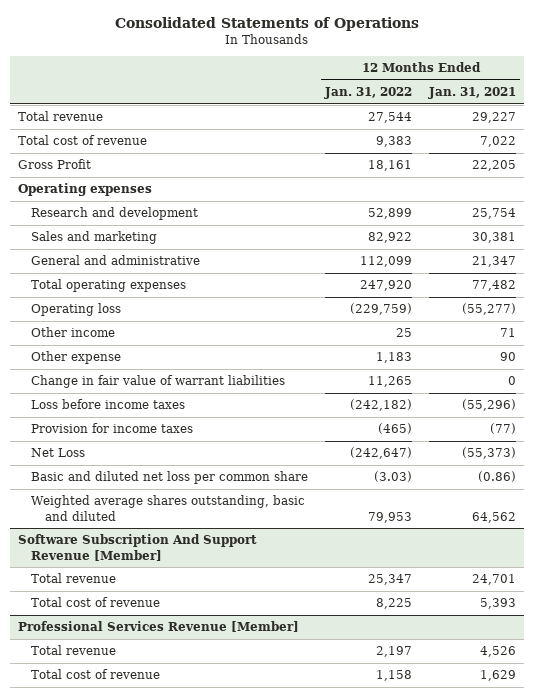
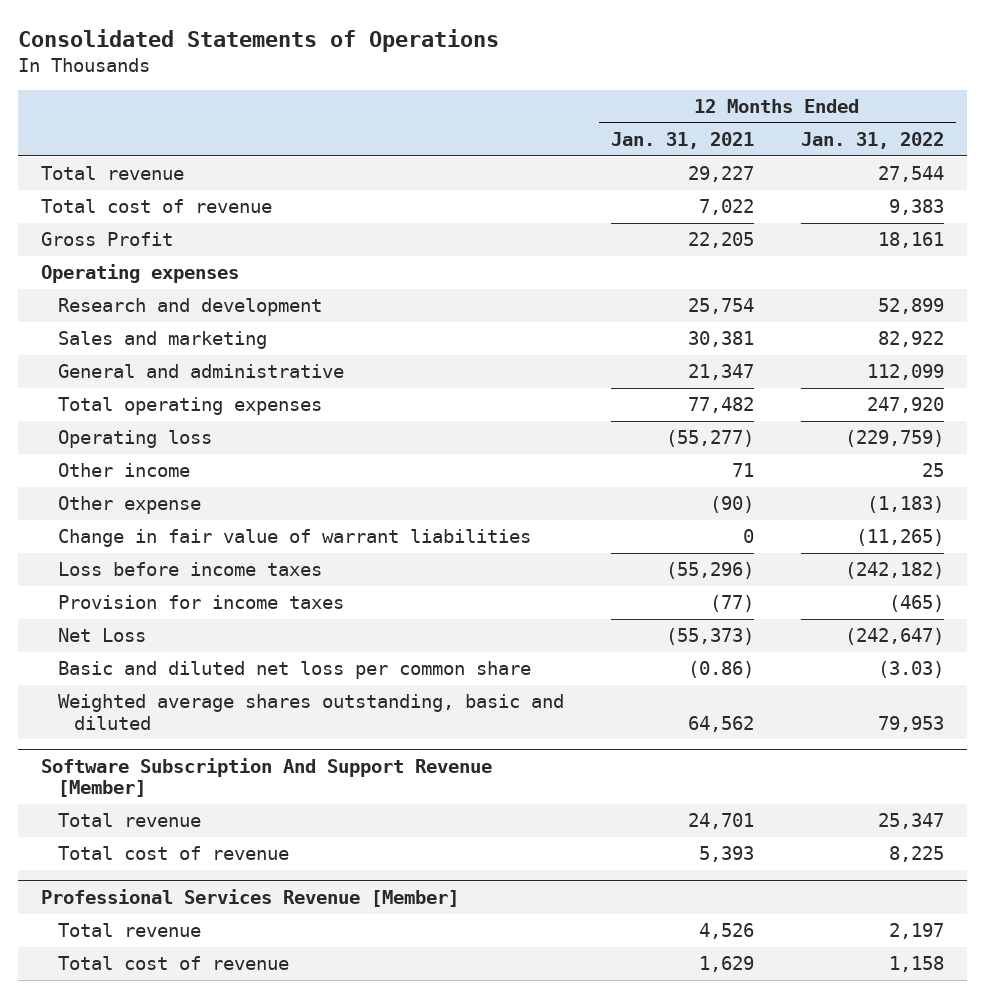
- | 12 Months Ended Jan. 31, 2022 | 12 Months Ended Jan. 31, 2021
+ | 12 Months Ended Jan. 31, 2021 | 12 Months Ended Jan. 31, 2022
- Other expense | 1,183 | 90
- Change in fair value of warrant liabilities | 11,265 | 0
+ Other expense | (90) | (1,183)
+ Change in fair value of warrant liabilities | 0 | (11,265)

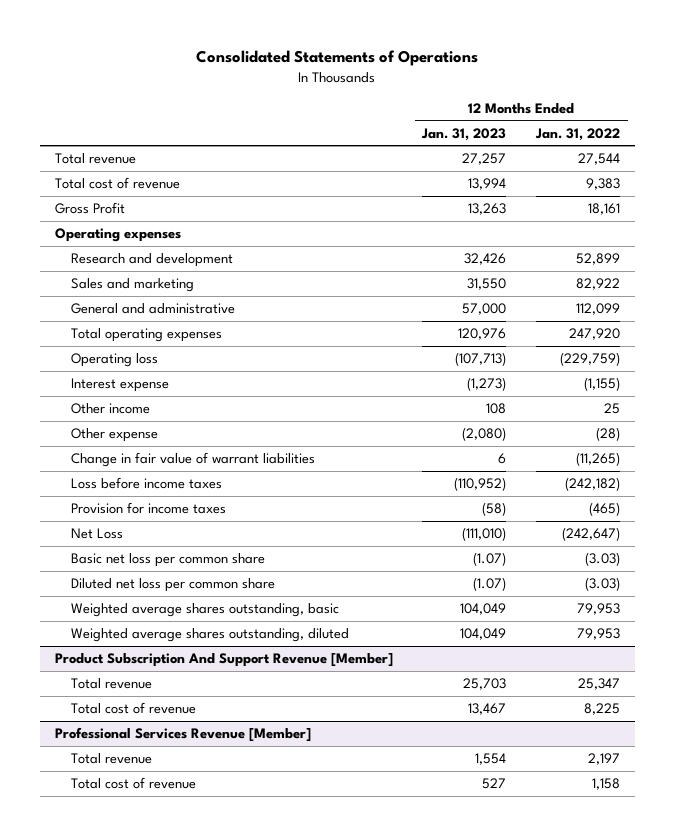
- | 12 Months Ended Jan. 31, 2021 | 12 Months Ended Jan. 31, 2022
+ | 12 Months Ended Jan. 31, 2023 | 12 Months Ended Jan. 31, 2022
+ Interest expense | (1,273) | (1,155)
- Other expense | (90) | (1,183)
+ Other expense | (2,080) | (28)
- Basic and diluted net loss per common share | (0.86) | (3.03)
- Weighted average shares outstanding, basic and diluted | 64,562 | 79,953
- Software Subscription And Support Revenue [Member]
+ Basic net loss per common share | (1.07) | (3.03)
+ Diluted net loss per common share | (1.07) | (3.03)
+ Weighted average shares outstanding, basic | 104,049 | 79,953
+ Weighted average shares outstanding, diluted | 104,049 | 79,953
+ Product Subscription And Support Revenue [Member]

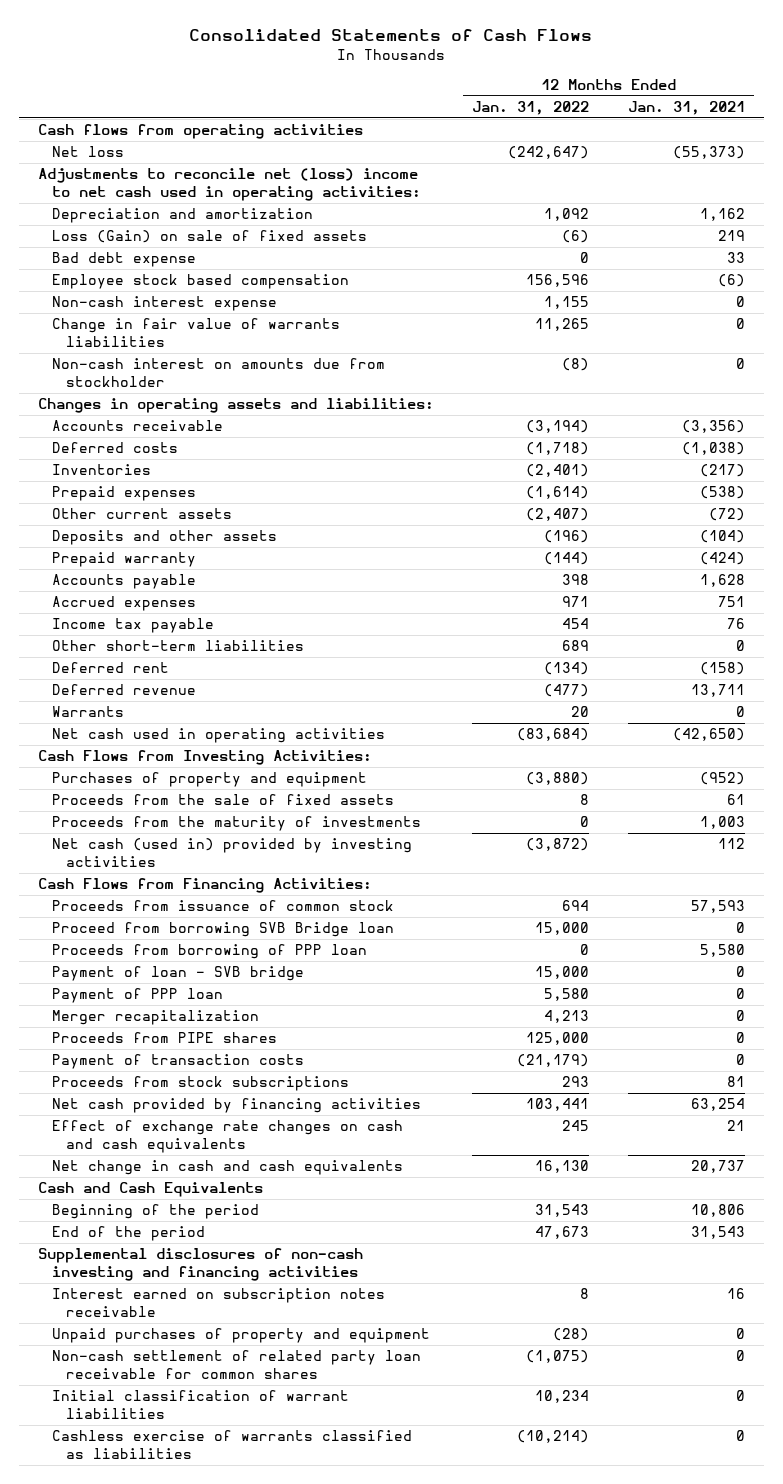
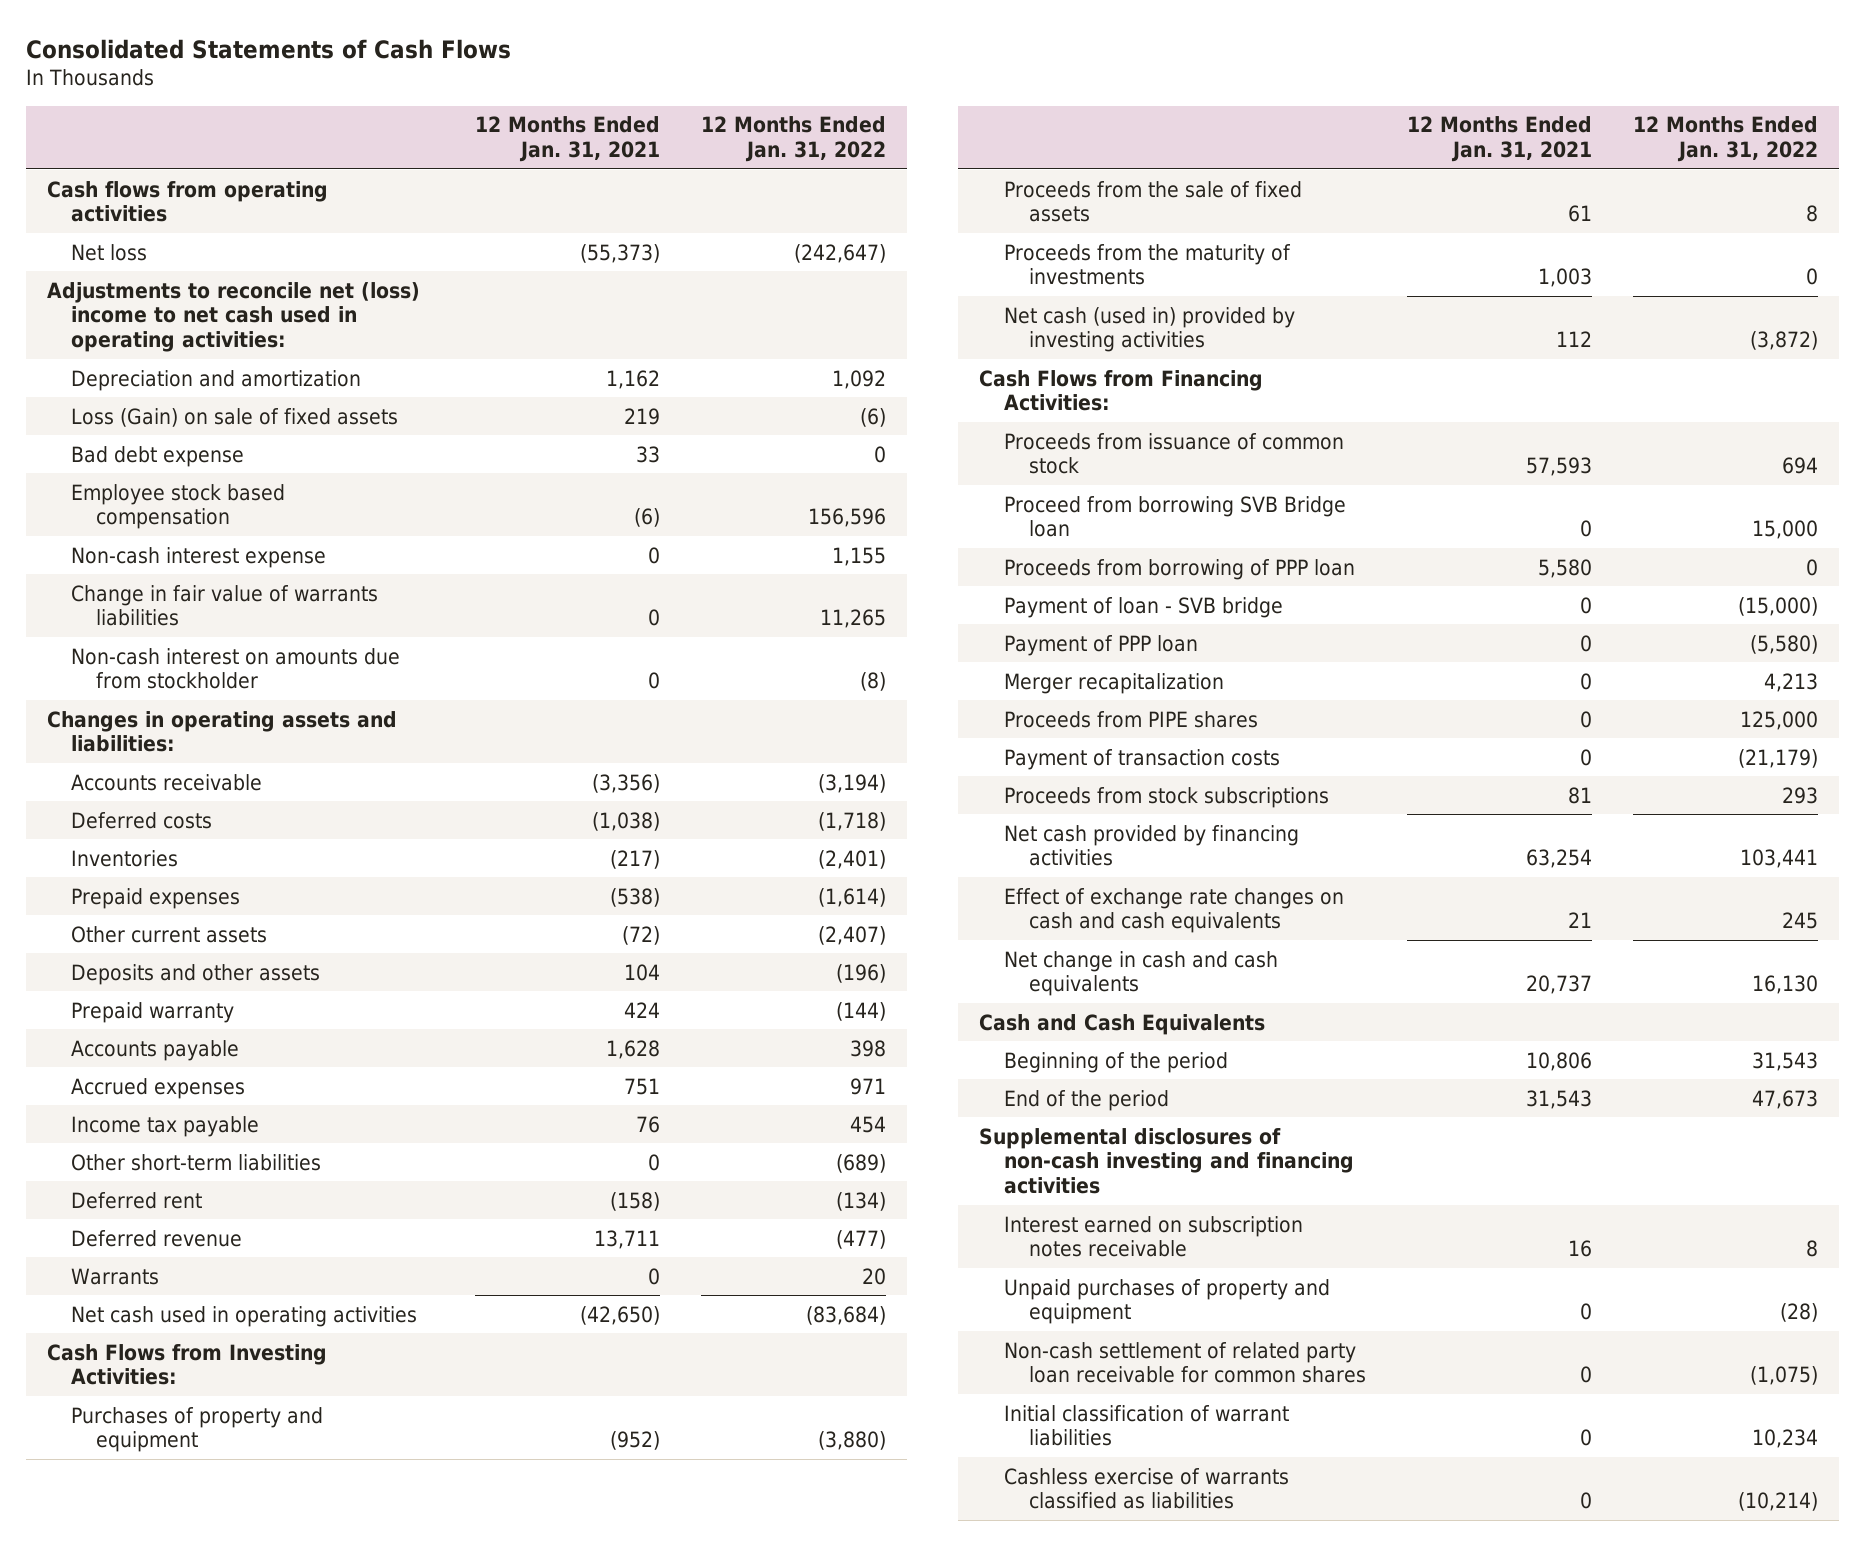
- | 12 Months Ended Jan. 31, 2022 | 12 Months Ended Jan. 31, 2021
+ | 12 Months Ended Jan. 31, 2021 | 12 Months Ended Jan. 31, 2022
- Deposits and other assets | (196) | (104)
- Prepaid warranty | (144) | (424)
+ Deposits and other assets | 104 | (196)
+ Prepaid warranty | 424 | (144)
- Other short-term liabilities | 689 | 0
+ Other short-term liabilities | 0 | (689)
- Payment of loan - SVB bridge | 15,000 | 0
- Payment of PPP loan | 5,580 | 0
+ Payment of loan - SVB bridge | 0 | (15,000)
+ Payment of PPP loan | 0 | (5,580)

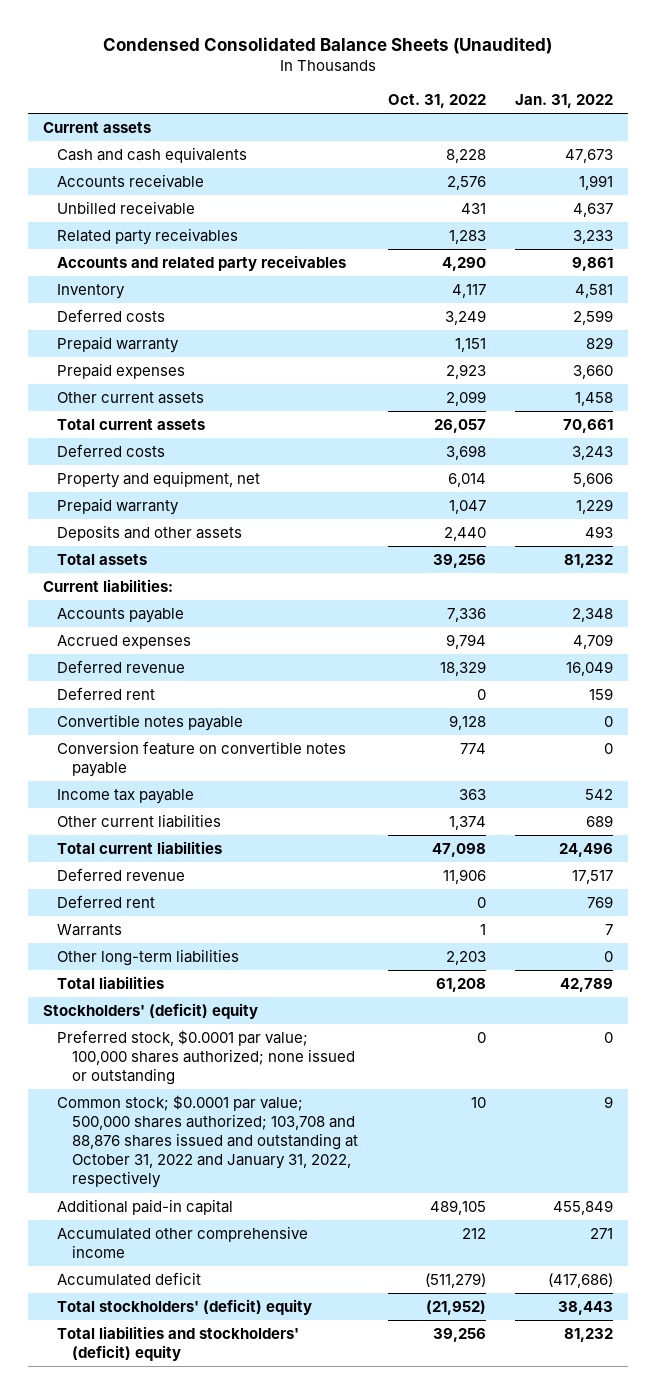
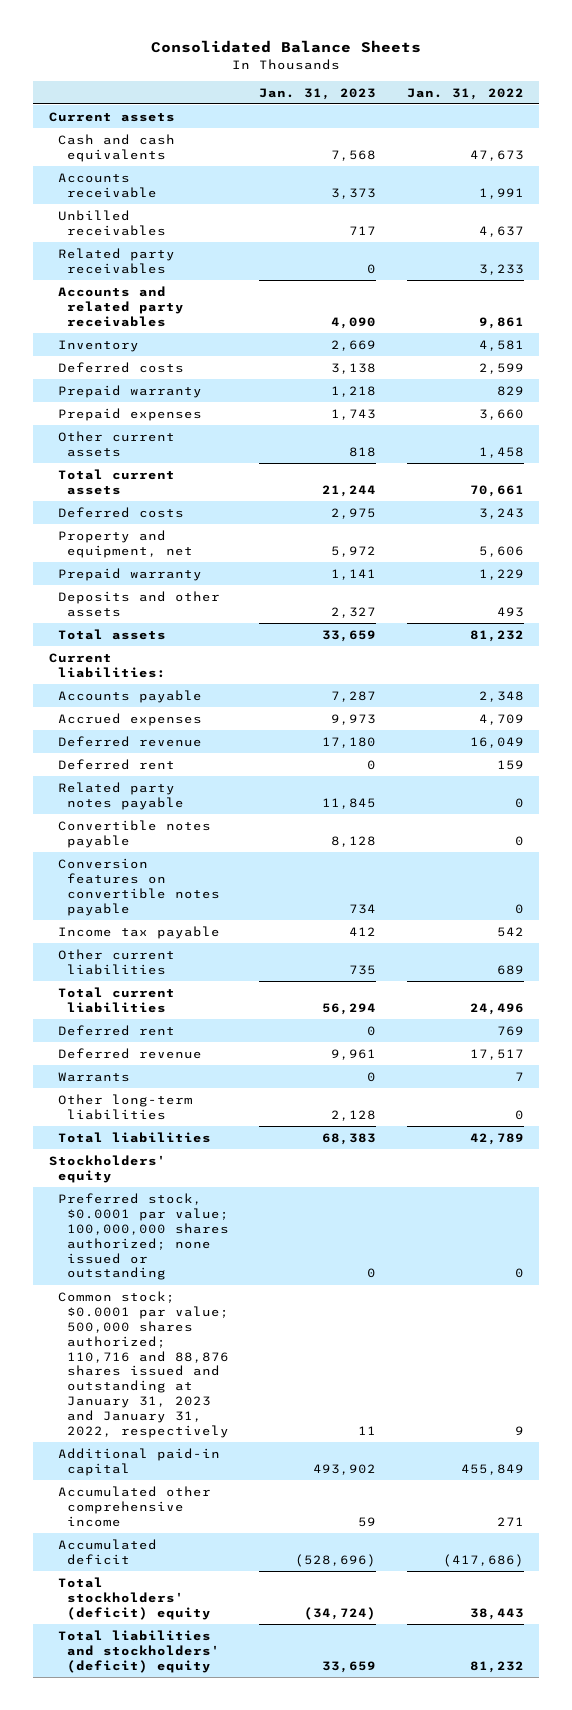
- Condensed Consolidated Balance Sheets (Unaudited)
+ Consolidated Balance Sheets
- | Oct. 31, 2022 | Jan. 31, 2022
+ | Jan. 31, 2023 | Jan. 31, 2022
- Unbilled receivable | 431 | 4,637
+ Unbilled receivables | 717 | 4,637
+ Related party notes payable | 11,845 | 0
- Conversion feature on convertible notes payable | 774 | 0
+ Conversion features on convertible notes payable | 734 | 0
moved down: Deferred revenue | 9,961 | 17,517
- Stockholders' (deficit) equity
- Preferred stock, $0.0001 par value; 100,000 shares authorized; none issued or outstanding | 0 | 0
- Common stock; $0.0001 par value; 500,000 shares authorized; 103,708 and 88,876 shares issued and outstanding at October 31, 2022 and January 31, 2022, respectively | 10 | 9
+ Stockholders' equity
+ Preferred stock, $0.0001 par value; 100,000,000 shares authorized; none issued or outstanding | 0 | 0
+ Common stock; $0.0001 par value; 500,000 shares authorized; 110,716 and 88,876 shares issued and outstanding at January 31, 2023 and January 31, 2022, respectively | 11 | 9

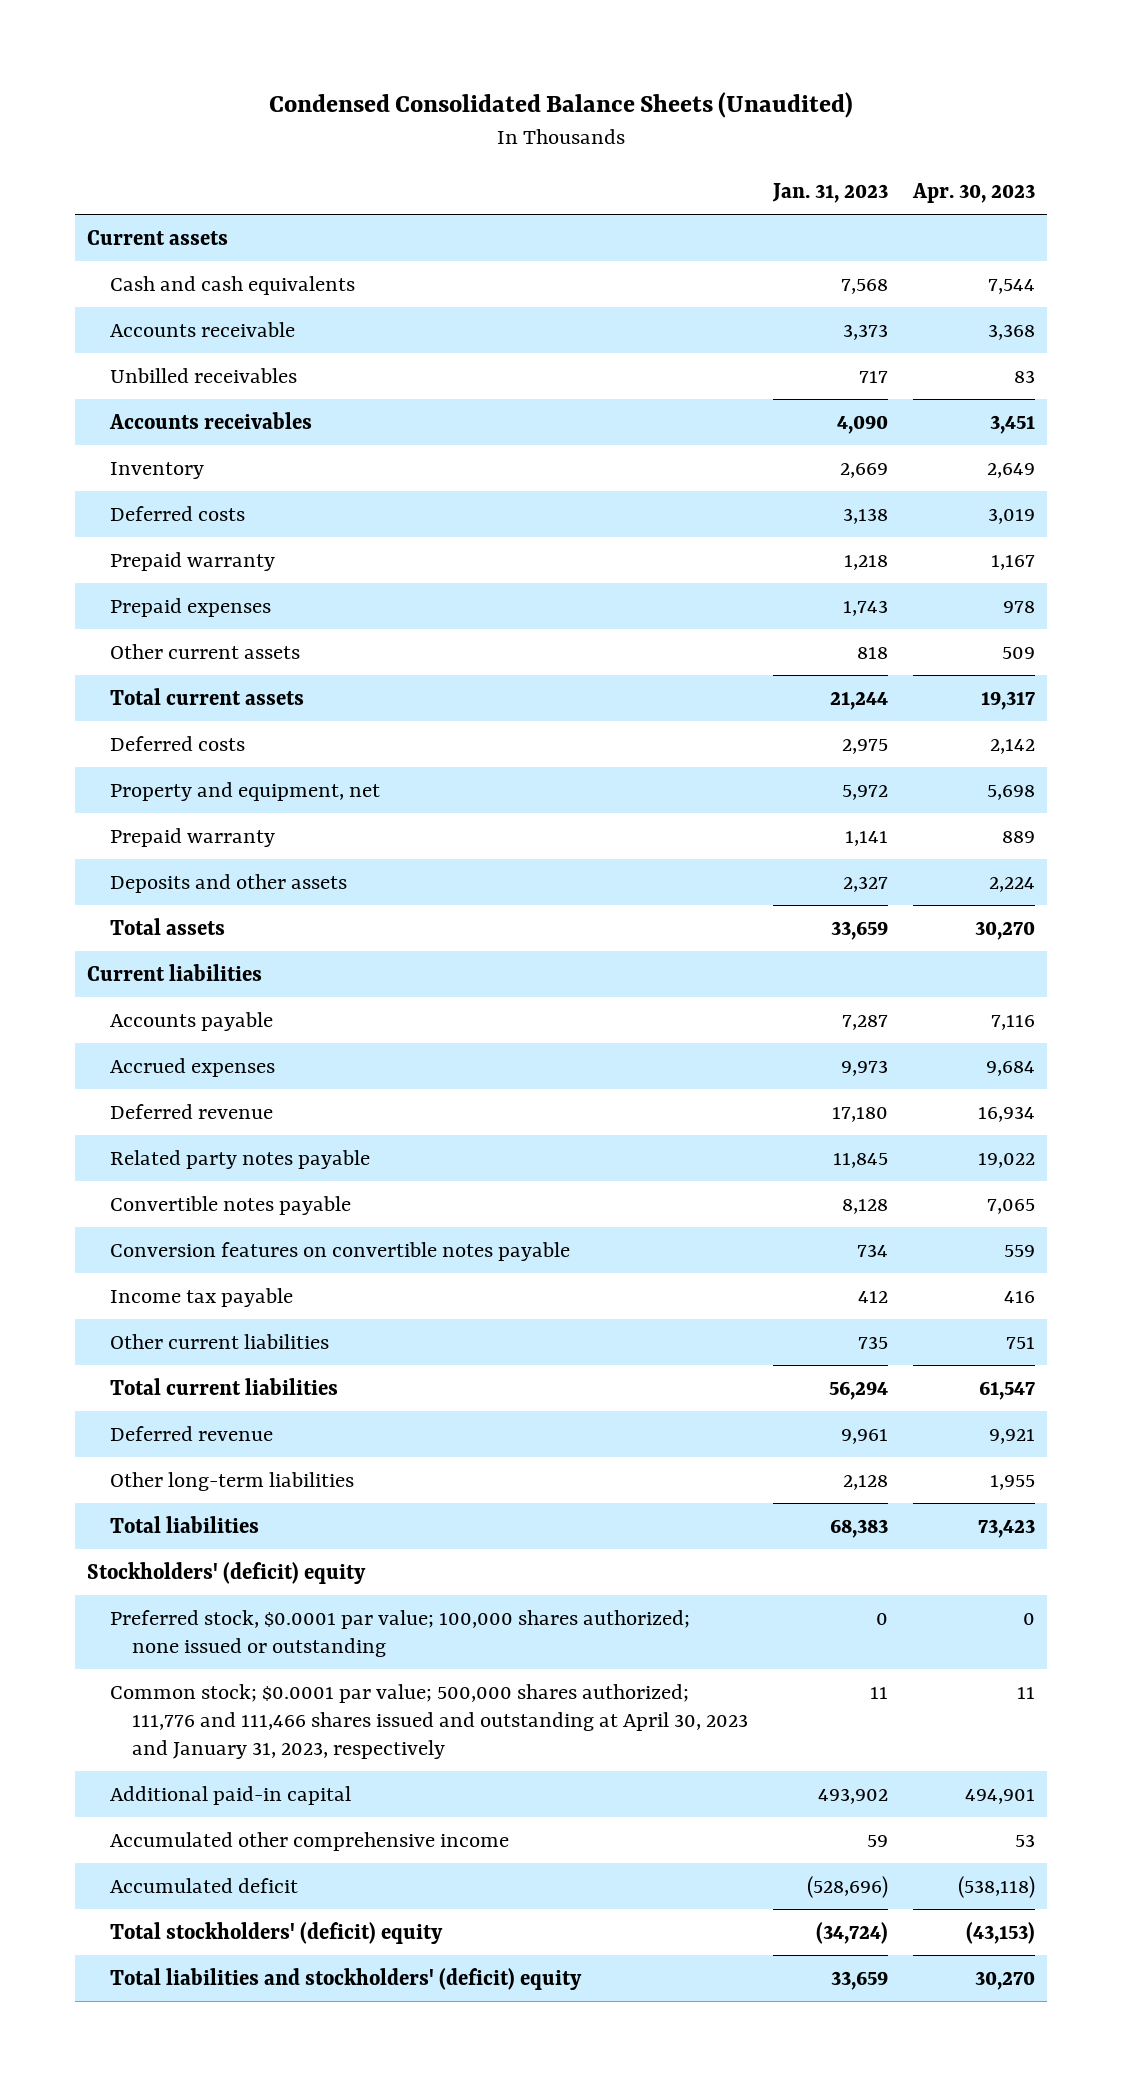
- Consolidated Balance Sheets
+ Condensed Consolidated Balance Sheets (Unaudited)
- | Jan. 31, 2023 | Jan. 31, 2022
+ | Jan. 31, 2023 | Apr. 30, 2023
- Related party receivables | 0 | 3,233
- Accounts and related party receivables | 4,090 | 9,861
+ Accounts receivables | 4,090 | 3,451
- Current liabilities:
+ Current liabilities
- Deferred rent | 0 | 159
- Deferred rent | 0 | 769
- Warrants | 0 | 7
- Stockholders' equity
- Preferred stock, $0.0001 par value; 100,000,000 shares authorized; none issued or outstanding | 0 | 0
- Common stock; $0.0001 par value; 500,000 shares authorized; 110,716 and 88,876 shares issued and outstanding at January 31, 2023 and January 31, 2022, respectively | 11 | 9
+ Stockholders' (deficit) equity
+ Preferred stock, $0.0001 par value; 100,000 shares authorized; none issued or outstanding | 0 | 0
+ Common stock; $0.0001 par value; 500,000 shares authorized; 111,776 and 111,466 shares issued and outstanding at April 30, 2023 and January 31, 2023, respectively | 11 | 11

